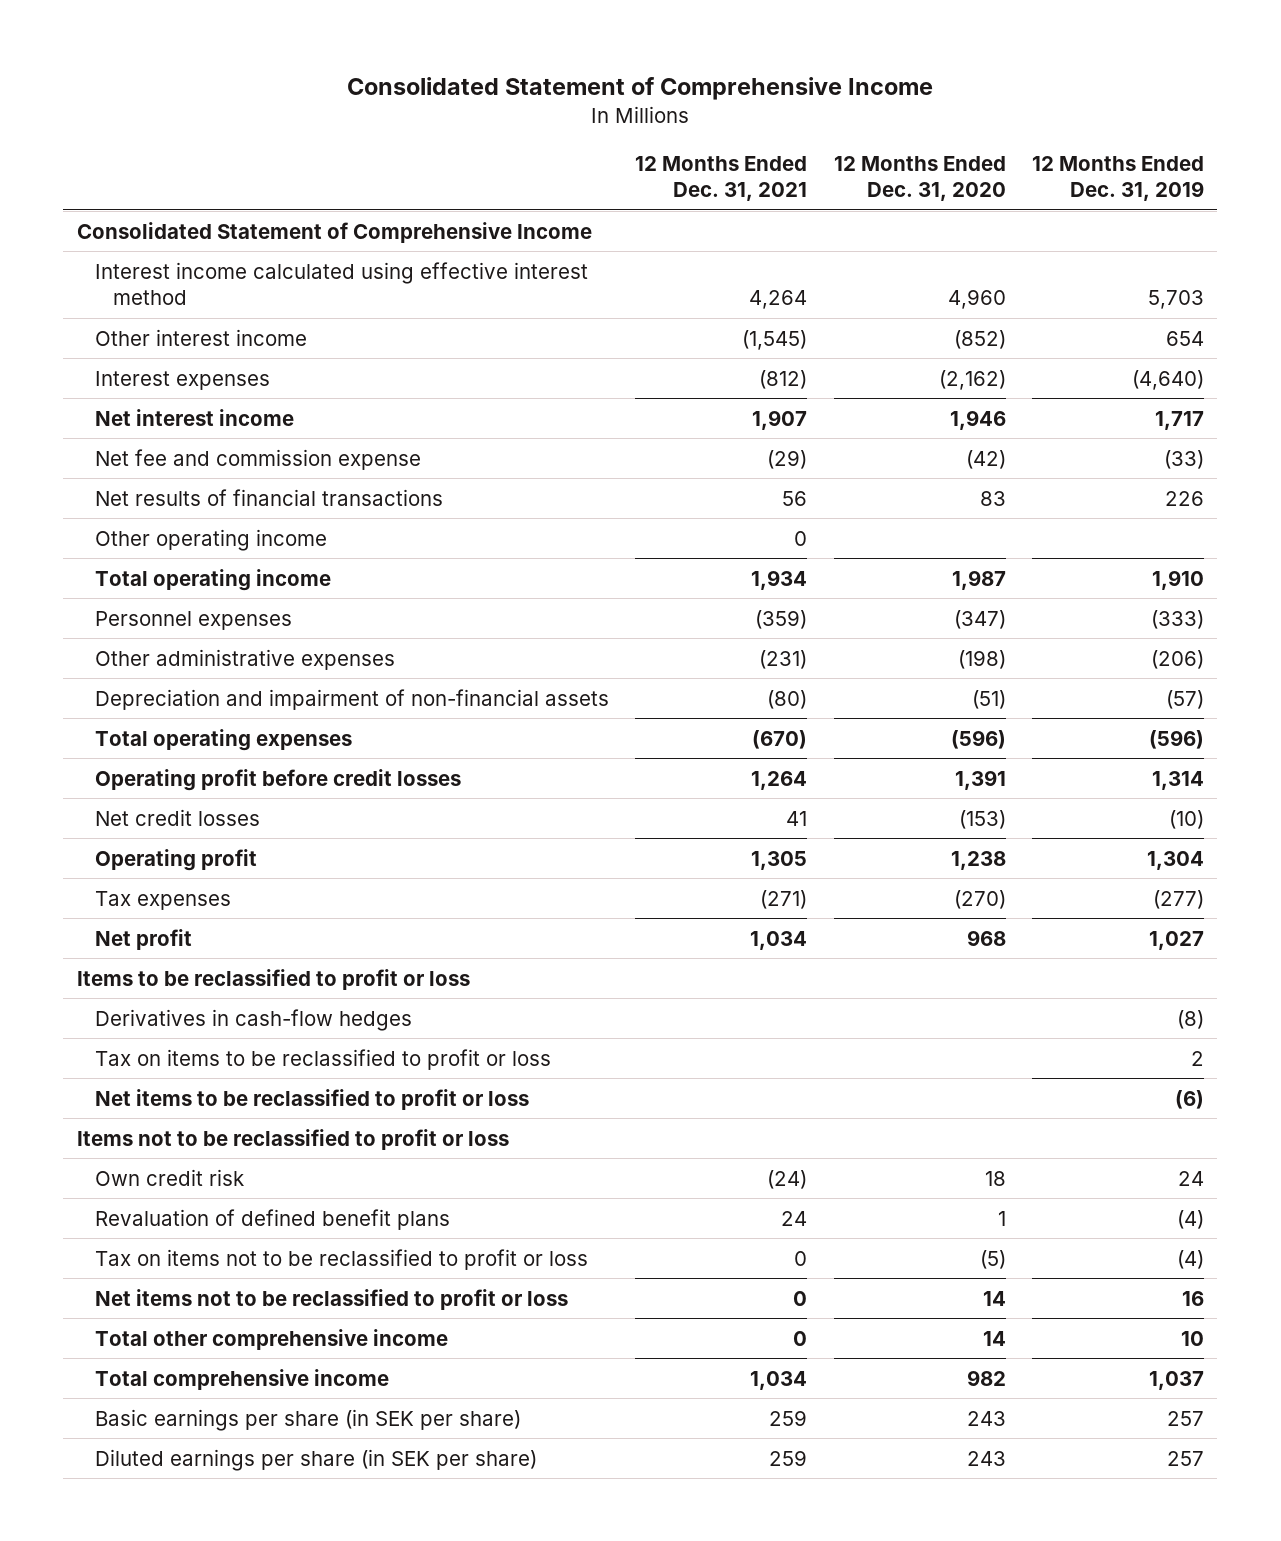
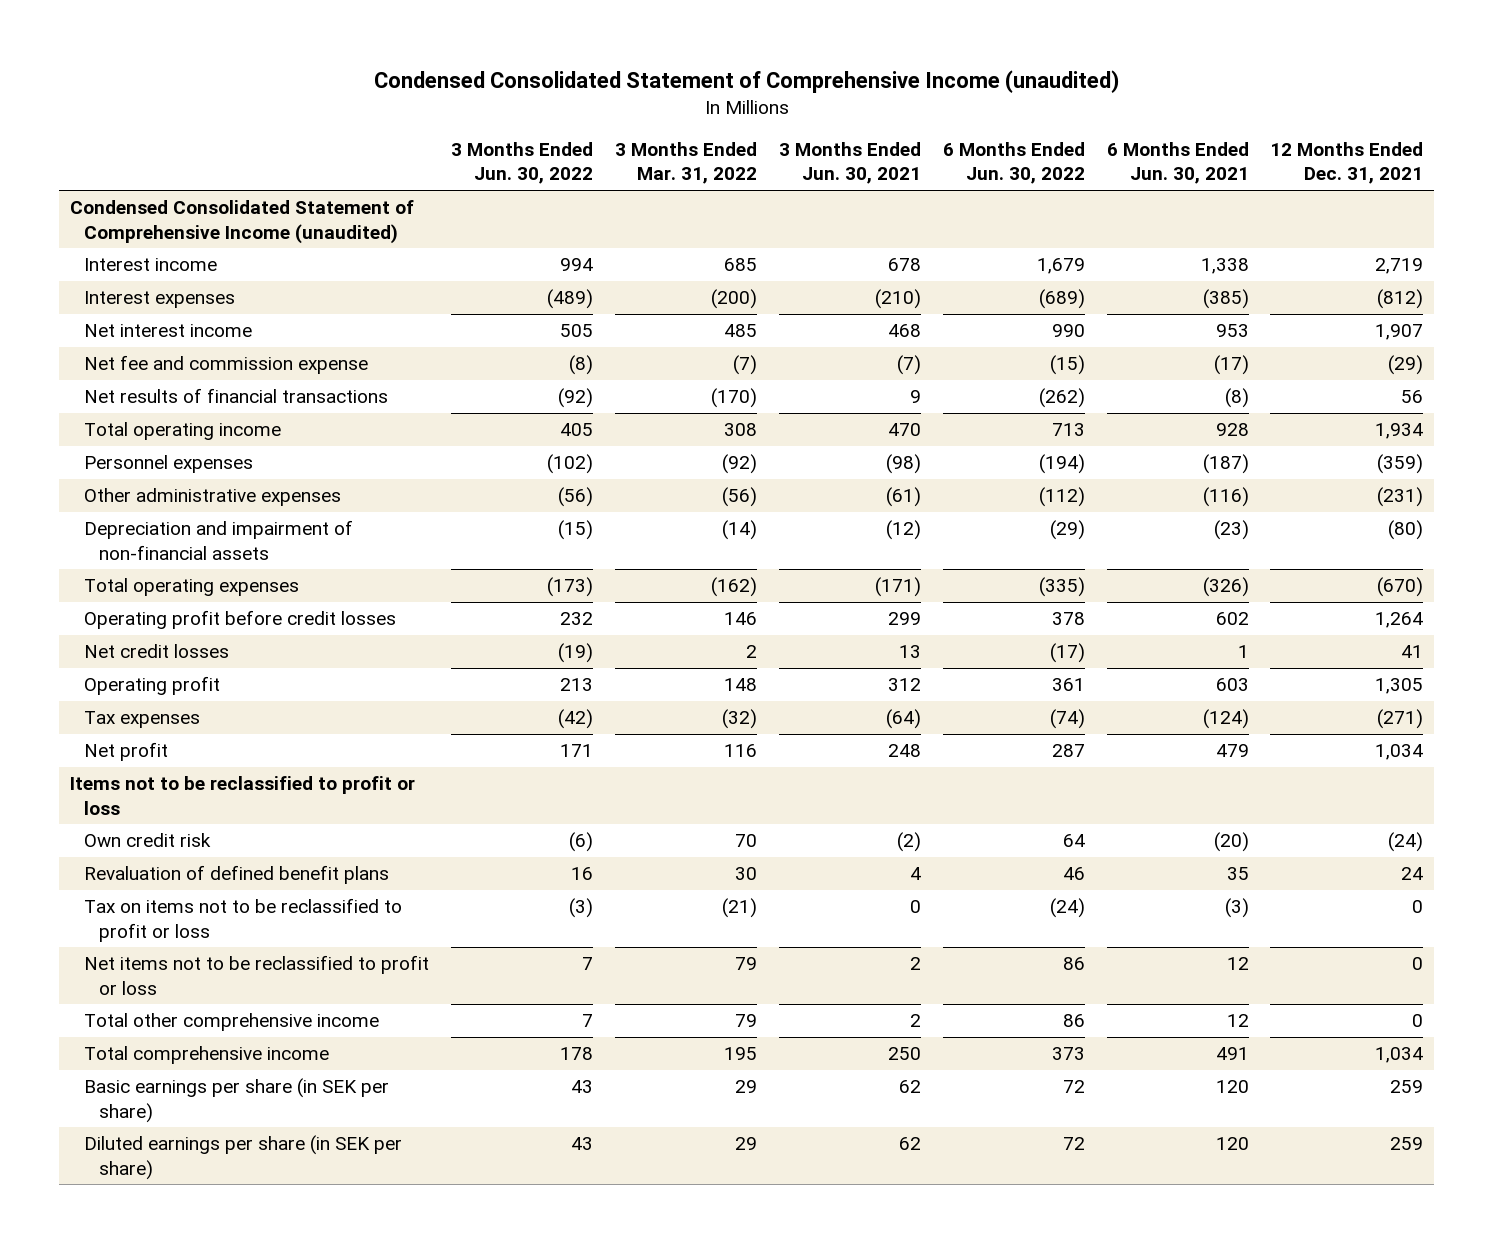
- Consolidated Statement of Comprehensive Income
+ Condensed Consolidated Statement of Comprehensive Income (unaudited)
- | 12 Months Ended Dec. 31, 2021 | 12 Months Ended Dec. 31, 2020 | 12 Months Ended Dec. 31, 2019
+ | 3 Months Ended Jun. 30, 2022 | 3 Months Ended Mar. 31, 2022 | 3 Months Ended Jun. 30, 2021 | 6 Months Ended Jun. 30, 2022 | 6 Months Ended Jun. 30, 2021 | 12 Months Ended Dec. 31, 2021
- Consolidated Statement of Comprehensive Income
- Interest income calculated using effective interest method | 4,264 | 4,960 | 5,703
- Other interest income | (1,545) | (852) | 654
+ Condensed Consolidated Statement of Comprehensive Income (unaudited)
+ Interest income | 994 | 685 | 678 | 1,679 | 1,338 | 2,719
- Other operating income | 0 | |
- Items to be reclassified to profit or loss
- Derivatives in cash-flow hedges | | | (8)
- Tax on items to be reclassified to profit or loss | | | 2
- Net items to be reclassified to profit or loss | | | (6)

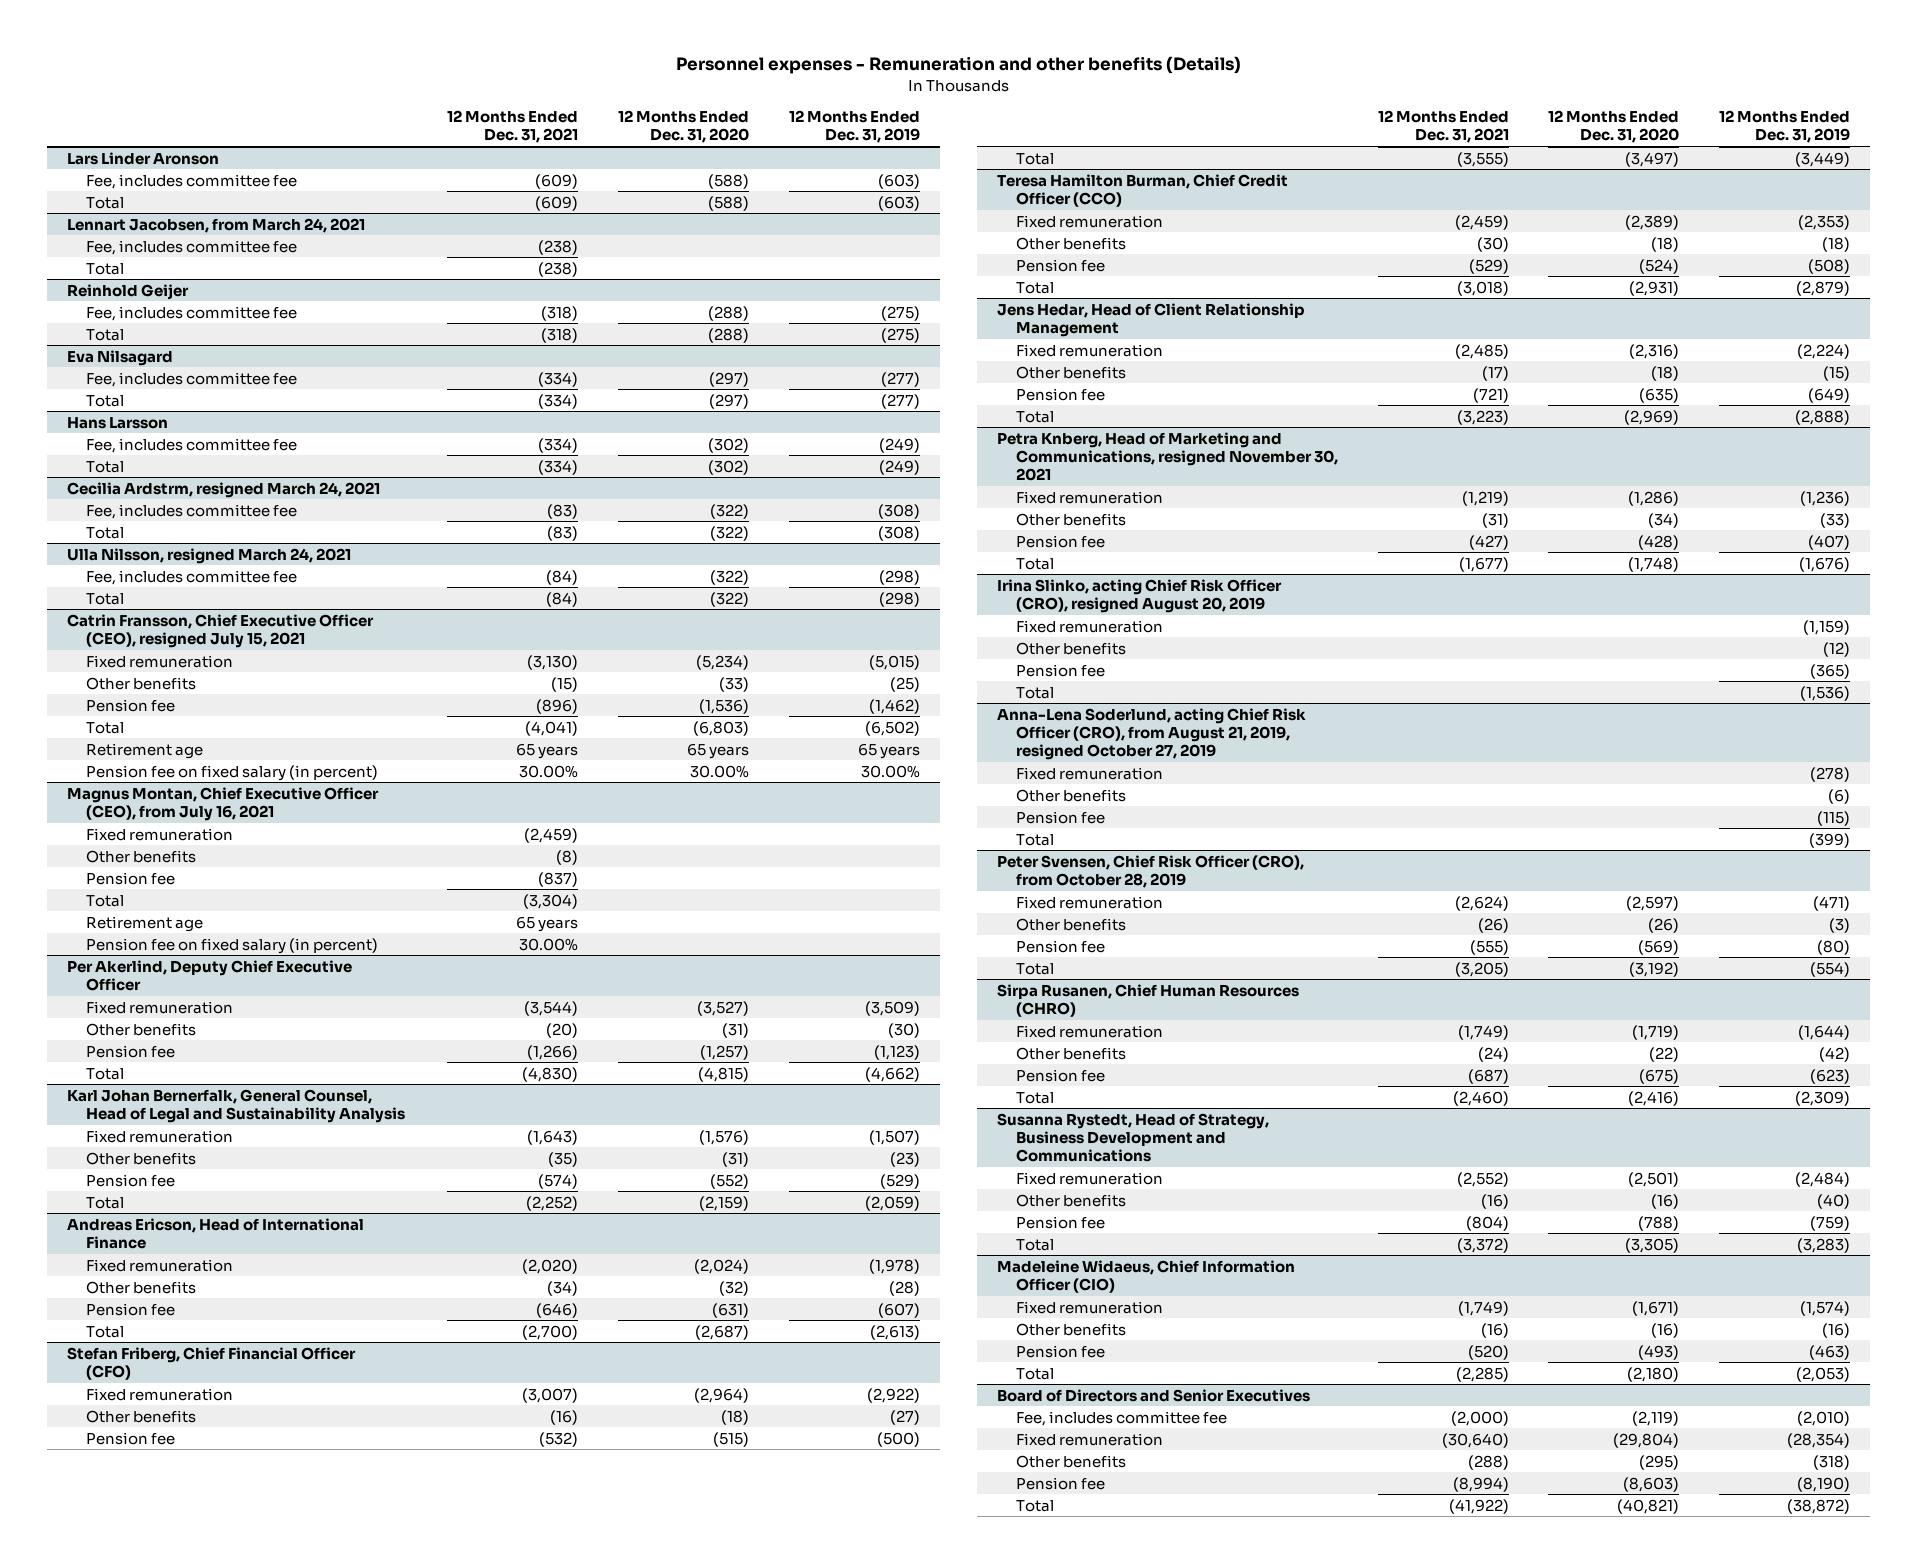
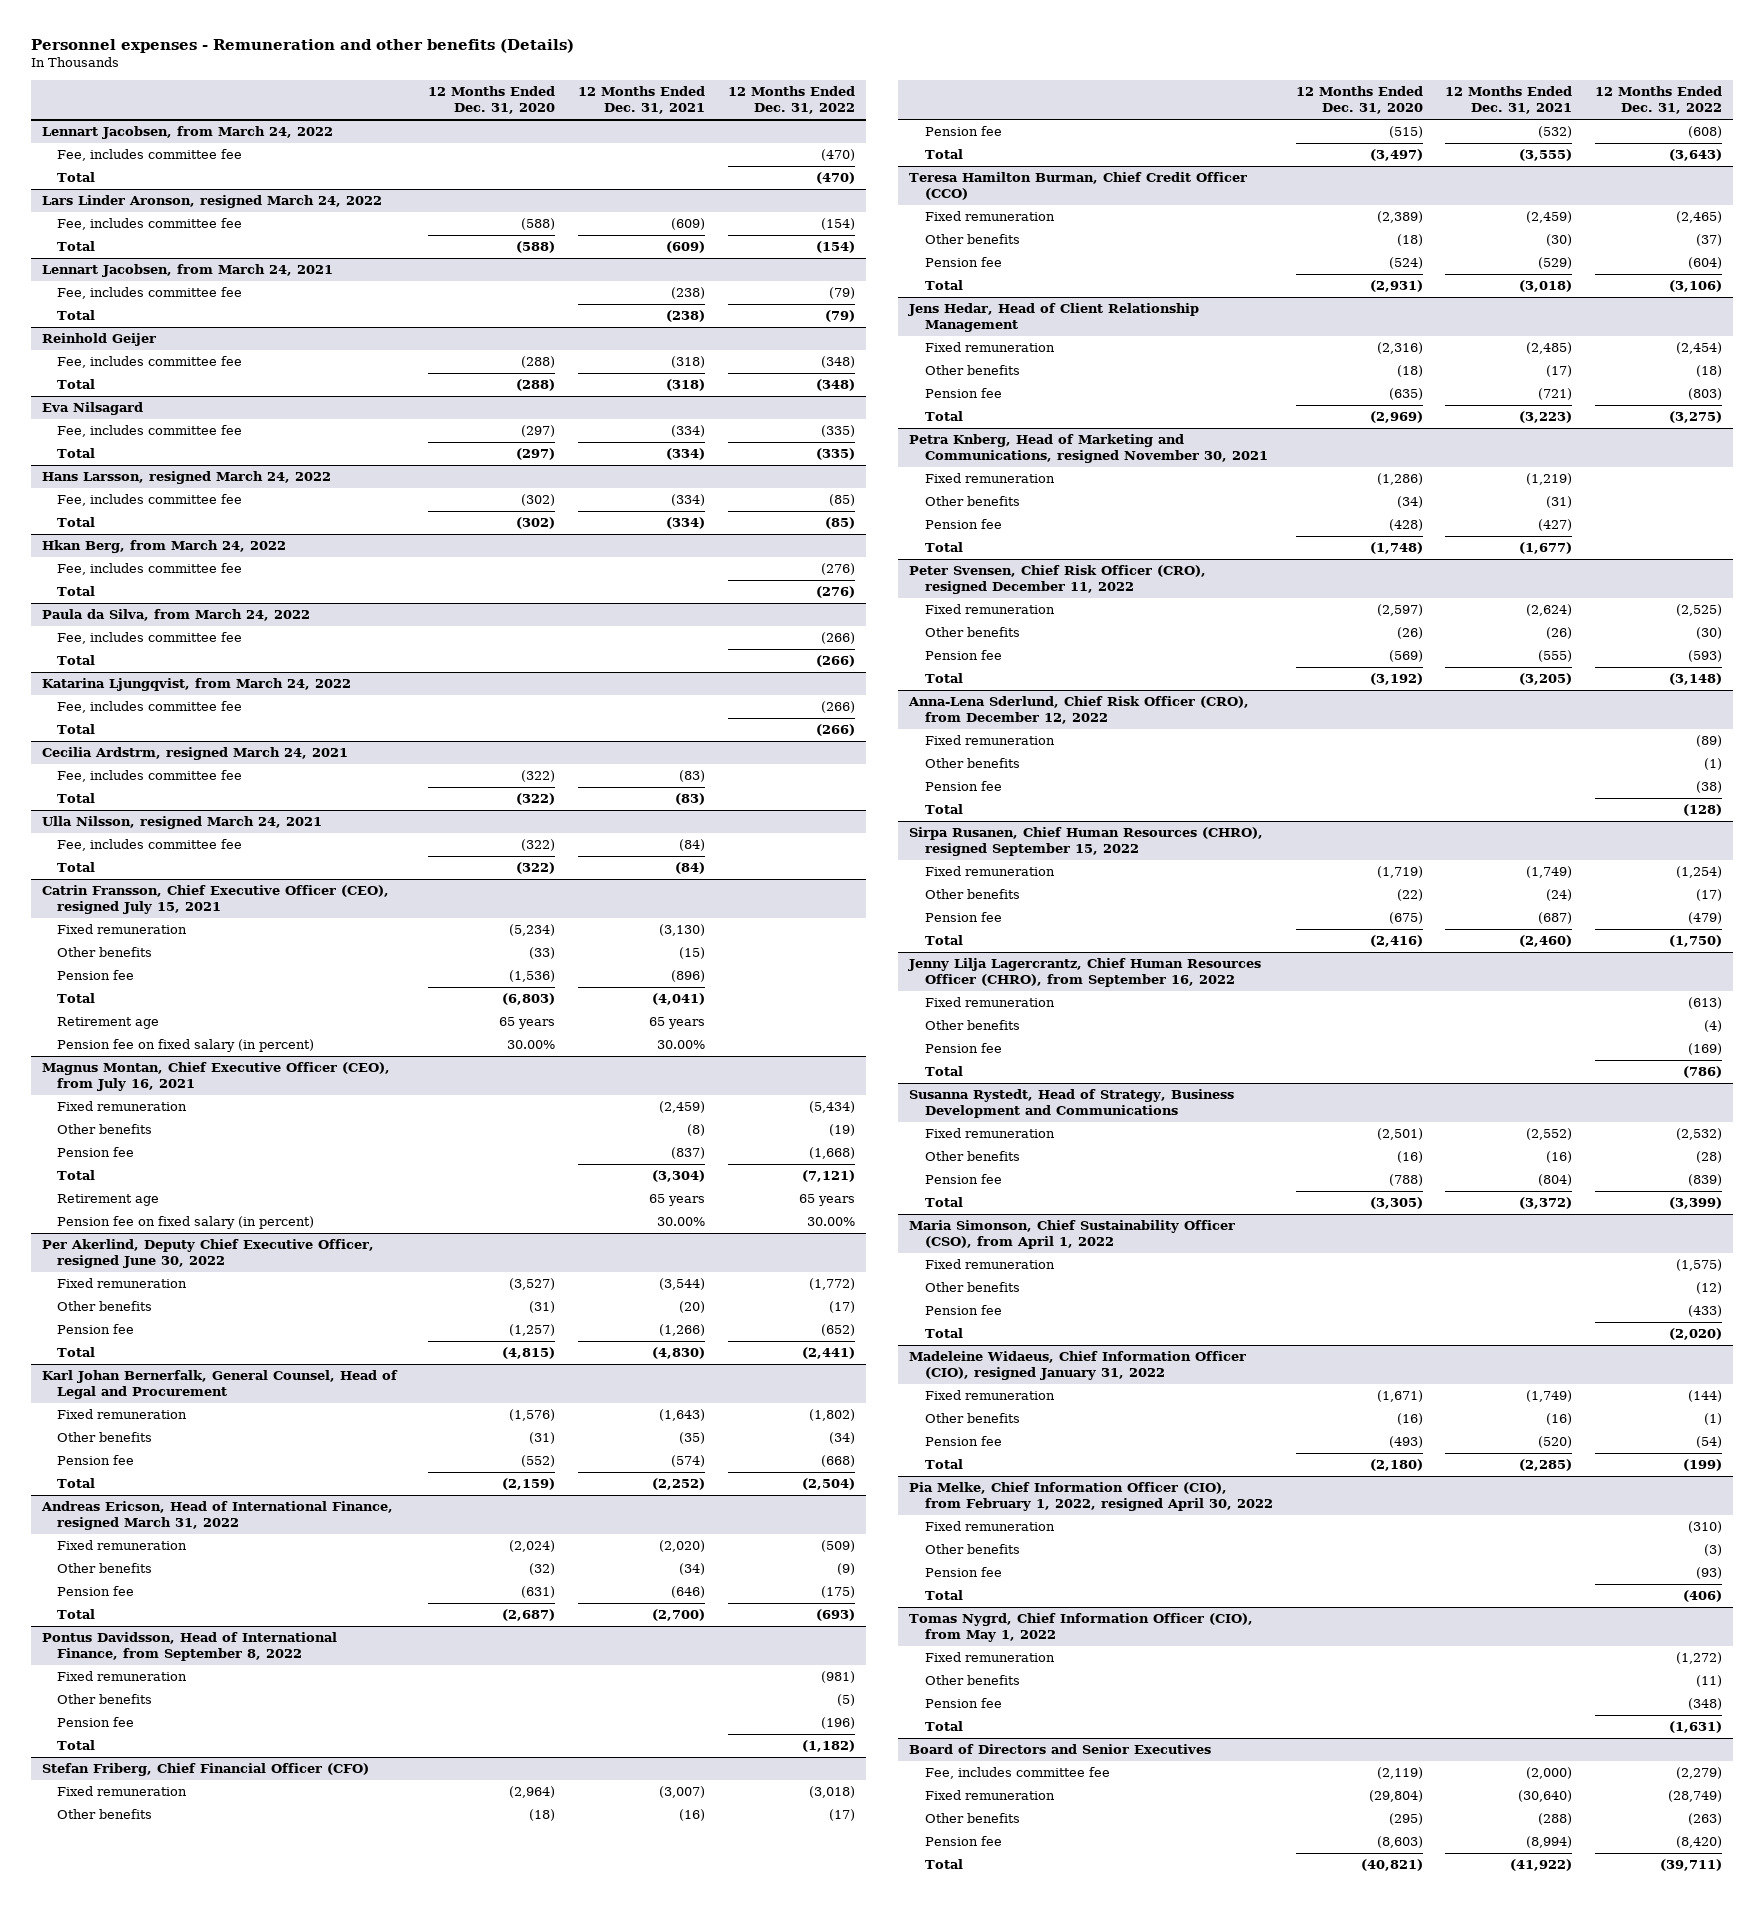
- | 12 Months Ended Dec. 31, 2021 | 12 Months Ended Dec. 31, 2020 | 12 Months Ended Dec. 31, 2019
+ | 12 Months Ended Dec. 31, 2020 | 12 Months Ended Dec. 31, 2021 | 12 Months Ended Dec. 31, 2022
- Lars Linder Aronson
+ Lennart Jacobsen, from March 24, 2022
+ Fee, includes committee fee | | | (470)
+ Total | | | (470)
+ Lars Linder Aronson, resigned March 24, 2022
- Hans Larsson
+ Hans Larsson, resigned March 24, 2022
+ Hkan Berg, from March 24, 2022
+ Fee, includes committee fee | | | (276)
+ Total | | | (276)
+ Paula da Silva, from March 24, 2022
+ Fee, includes committee fee | | | (266)
+ Total | | | (266)
+ Katarina Ljungqvist, from March 24, 2022
+ Fee, includes committee fee | | | (266)
+ Total | | | (266)
- Per Akerlind, Deputy Chief Executive Officer
+ Per Akerlind, Deputy Chief Executive Officer, resigned June 30, 2022
- Karl Johan Bernerfalk, General Counsel, Head of Legal and Sustainability Analysis
+ Karl Johan Bernerfalk, General Counsel, Head of Legal and Procurement
- Andreas Ericson, Head of International Finance
+ Andreas Ericson, Head of International Finance, resigned March 31, 2022
+ Pontus Davidsson, Head of International Finance, from September 8, 2022
+ Fixed remuneration | | | (981)
+ Other benefits | | | (5)
+ Pension fee | | | (196)
+ Total | | | (1,182)
- Irina Slinko, acting Chief Risk Officer (CRO), resigned August 20, 2019
- Fixed remuneration | | | (1,159)
- Other benefits | | | (12)
- Pension fee | | | (365)
- Total | | | (1,536)
- Anna-Lena Soderlund, acting Chief Risk Officer (CRO), from August 21, 2019, resigned October 27, 2019
- Fixed remuneration | | | (278)
- Other benefits | | | (6)
- Pension fee | | | (115)
- Total | | | (399)
- Peter Svensen, Chief Risk Officer (CRO), from October 28, 2019
+ Peter Svensen, Chief Risk Officer (CRO), resigned December 11, 2022
- Sirpa Rusanen, Chief Human Resources (CHRO)
+ Anna-Lena Sderlund, Chief Risk Officer (CRO), from December 12, 2022
+ Fixed remuneration | | | (89)
+ Other benefits | | | (1)
+ Pension fee | | | (38)
+ Total | | | (128)
+ Sirpa Rusanen, Chief Human Resources (CHRO), resigned September 15, 2022
+ Jenny Lilja Lagercrantz, Chief Human Resources Officer (CHRO), from September 16, 2022
+ Fixed remuneration | | | (613)
+ Other benefits | | | (4)
+ Pension fee | | | (169)
+ Total | | | (786)
- Madeleine Widaeus, Chief Information Officer (CIO)
+ Maria Simonson, Chief Sustainability Officer (CSO), from April 1, 2022
+ Fixed remuneration | | | (1,575)
+ Other benefits | | | (12)
+ Pension fee | | | (433)
+ Total | | | (2,020)
+ Madeleine Widaeus, Chief Information Officer (CIO), resigned January 31, 2022
+ Pia Melke, Chief Information Officer (CIO), from February 1, 2022, resigned April 30, 2022
+ Fixed remuneration | | | (310)
+ Other benefits | | | (3)
+ Pension fee | | | (93)
+ Total | | | (406)
+ Tomas Nygrd, Chief Information Officer (CIO), from May 1, 2022
+ Fixed remuneration | | | (1,272)
+ Other benefits | | | (11)
+ Pension fee | | | (348)
+ Total | | | (1,631)

